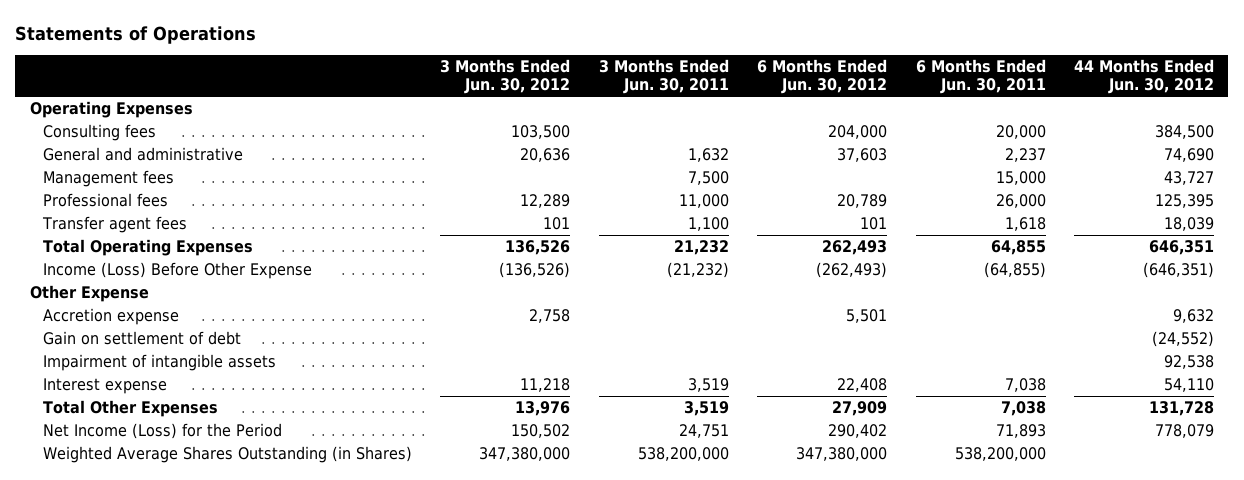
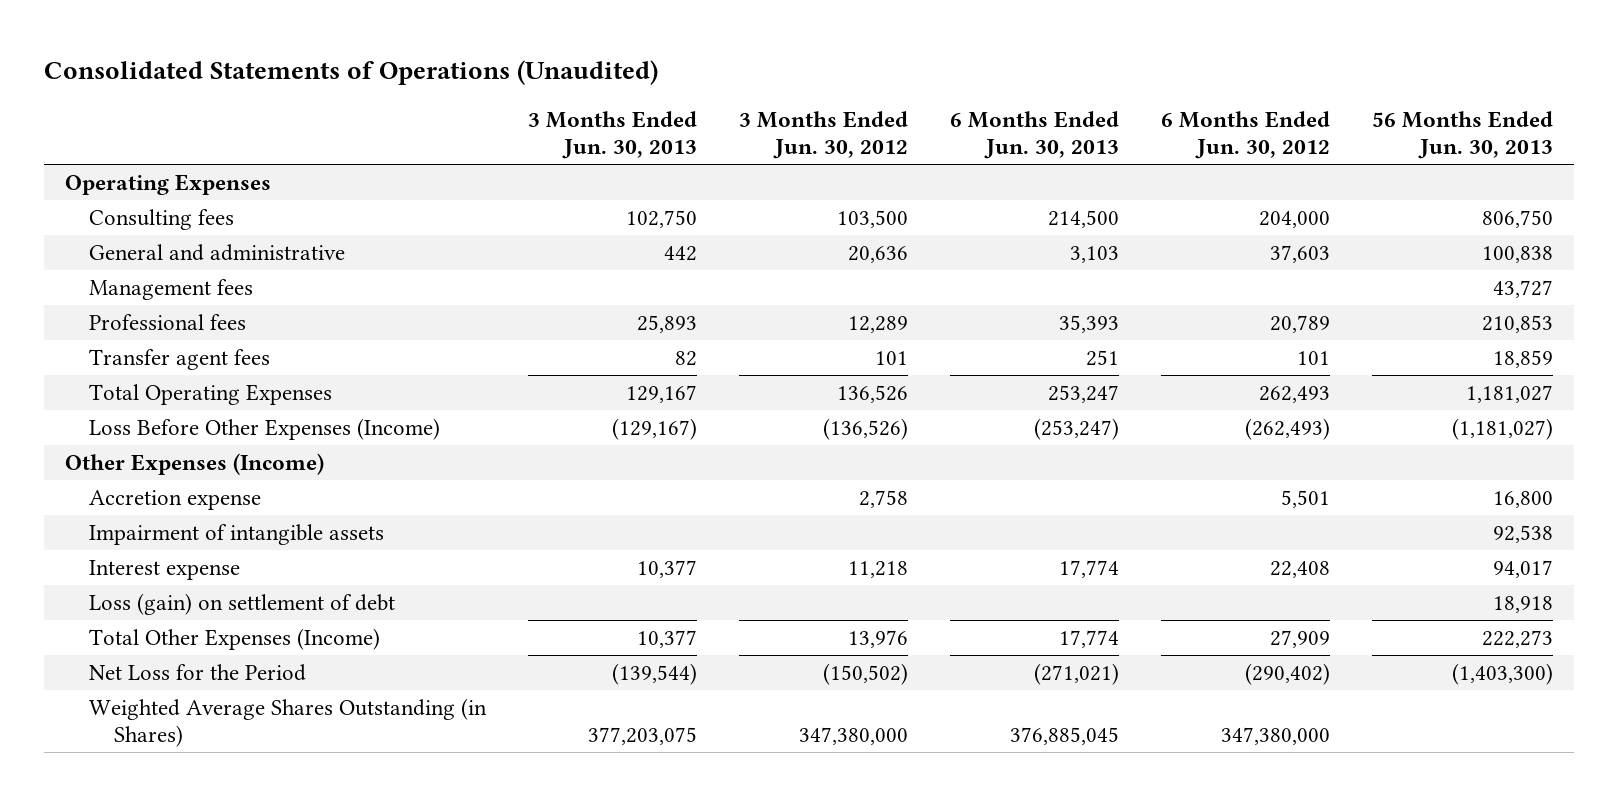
- Statements of Operations
+ Consolidated Statements of Operations (Unaudited)
- | 3 Months Ended Jun. 30, 2012 | 3 Months Ended Jun. 30, 2011 | 6 Months Ended Jun. 30, 2012 | 6 Months Ended Jun. 30, 2011 | 44 Months Ended Jun. 30, 2012
+ | 3 Months Ended Jun. 30, 2013 | 3 Months Ended Jun. 30, 2012 | 6 Months Ended Jun. 30, 2013 | 6 Months Ended Jun. 30, 2012 | 56 Months Ended Jun. 30, 2013
- Income (Loss) Before Other Expense | (136,526) | (21,232) | (262,493) | (64,855) | (646,351)
- Other Expense
+ Loss Before Other Expenses (Income) | (129,167) | (136,526) | (253,247) | (262,493) | (1,181,027)
+ Other Expenses (Income)
- Gain on settlement of debt | | | | | (24,552)
- Total Other Expenses | 13,976 | 3,519 | 27,909 | 7,038 | 131,728
- Net Income (Loss) for the Period | 150,502 | 24,751 | 290,402 | 71,893 | 778,079
+ Loss (gain) on settlement of debt | | | | | 18,918
+ Total Other Expenses (Income) | 10,377 | 13,976 | 17,774 | 27,909 | 222,273
+ Net Loss for the Period | (139,544) | (150,502) | (271,021) | (290,402) | (1,403,300)

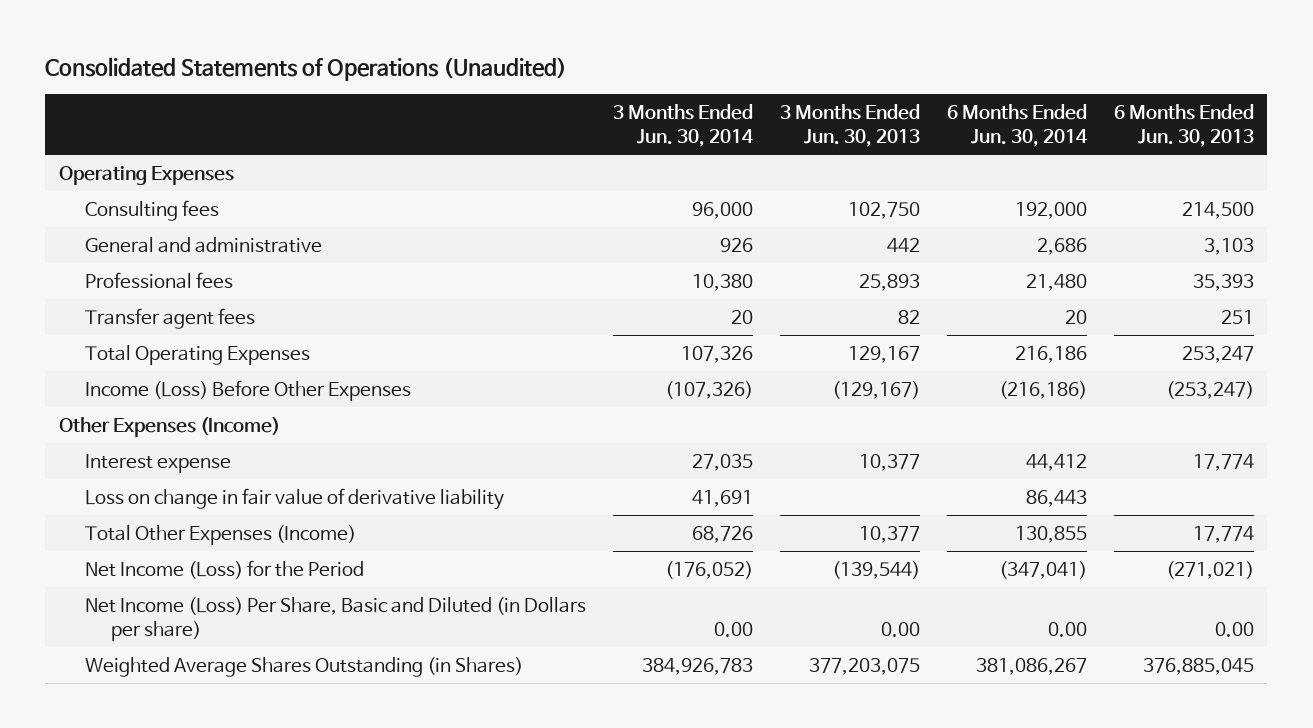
- | 3 Months Ended Jun. 30, 2013 | 3 Months Ended Jun. 30, 2012 | 6 Months Ended Jun. 30, 2013 | 6 Months Ended Jun. 30, 2012 | 56 Months Ended Jun. 30, 2013
+ | 3 Months Ended Jun. 30, 2014 | 3 Months Ended Jun. 30, 2013 | 6 Months Ended Jun. 30, 2014 | 6 Months Ended Jun. 30, 2013
- Management fees | | | | | 43,727
- Loss Before Other Expenses (Income) | (129,167) | (136,526) | (253,247) | (262,493) | (1,181,027)
+ Income (Loss) Before Other Expenses | (107,326) | (129,167) | (216,186) | (253,247)
- Accretion expense | | 2,758 | | 5,501 | 16,800
- Impairment of intangible assets | | | | | 92,538
- Loss (gain) on settlement of debt | | | | | 18,918
+ Loss on change in fair value of derivative liability | 41,691 | | 86,443 |
- Net Loss for the Period | (139,544) | (150,502) | (271,021) | (290,402) | (1,403,300)
+ Net Income (Loss) for the Period | (176,052) | (139,544) | (347,041) | (271,021)
+ Net Income (Loss) Per Share, Basic and Diluted (in Dollars per share) | 0.00 | 0.00 | 0.00 | 0.00

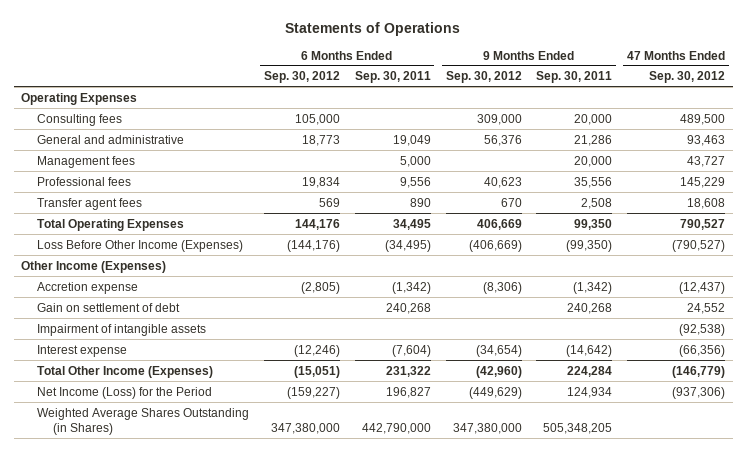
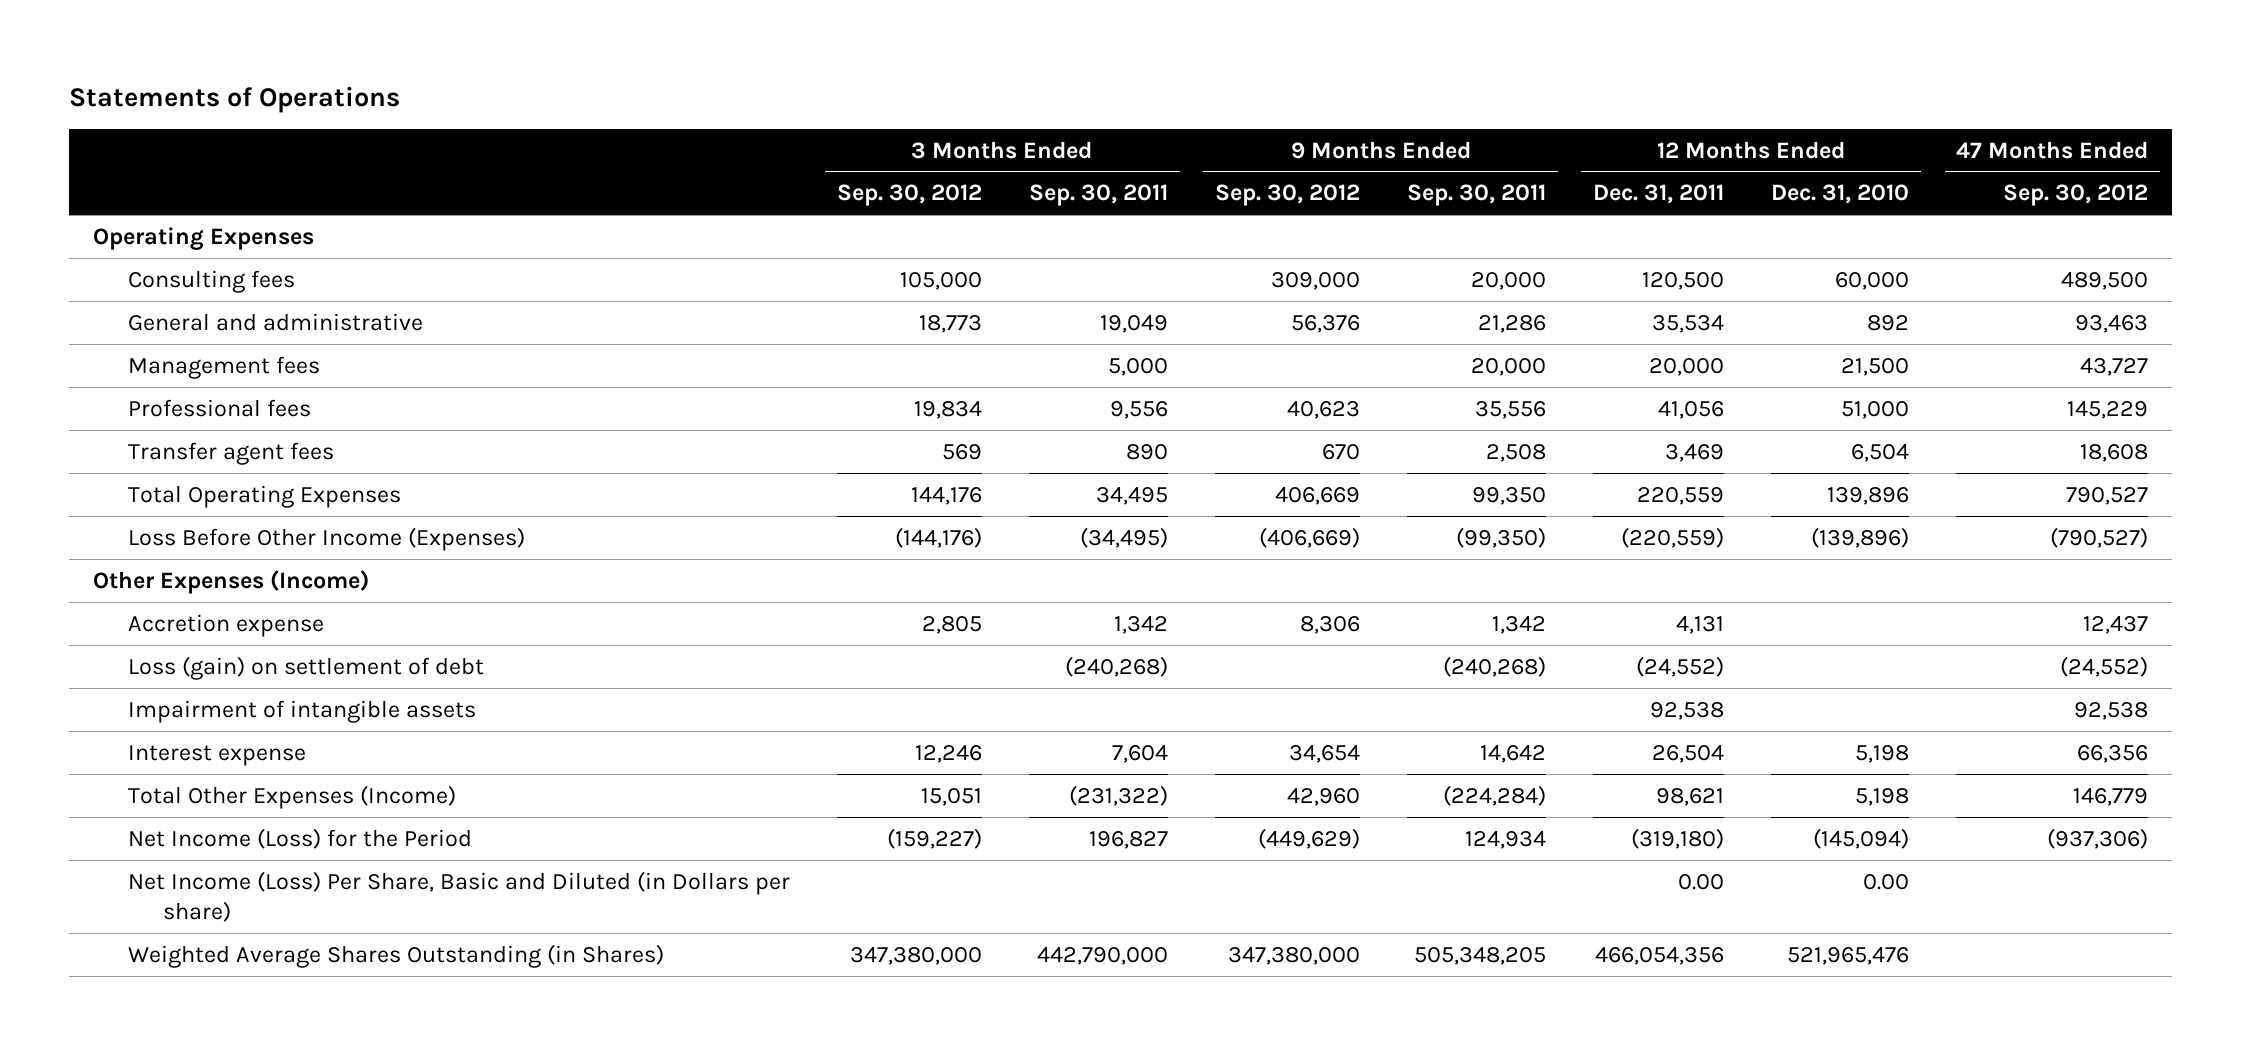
- | 6 Months Ended Sep. 30, 2012 | 6 Months Ended Sep. 30, 2011 | 9 Months Ended Sep. 30, 2012 | 9 Months Ended Sep. 30, 2011 | 47 Months Ended Sep. 30, 2012
+ | 3 Months Ended Sep. 30, 2012 | 3 Months Ended Sep. 30, 2011 | 9 Months Ended Sep. 30, 2012 | 9 Months Ended Sep. 30, 2011 | 12 Months Ended Dec. 31, 2011 | 12 Months Ended Dec. 31, 2010 | 47 Months Ended Sep. 30, 2012
- Other Income (Expenses)
- Accretion expense | (2,805) | (1,342) | (8,306) | (1,342) | (12,437)
- Gain on settlement of debt | | 240,268 | | 240,268 | 24,552
- Impairment of intangible assets | | | | | (92,538)
- Interest expense | (12,246) | (7,604) | (34,654) | (14,642) | (66,356)
- Total Other Income (Expenses) | (15,051) | 231,322 | (42,960) | 224,284 | (146,779)
+ Other Expenses (Income)
+ Accretion expense | 2,805 | 1,342 | 8,306 | 1,342 | 4,131 | | 12,437
+ Loss (gain) on settlement of debt | | (240,268) | | (240,268) | (24,552) | | (24,552)
+ Impairment of intangible assets | | | | | 92,538 | | 92,538
+ Interest expense | 12,246 | 7,604 | 34,654 | 14,642 | 26,504 | 5,198 | 66,356
+ Total Other Expenses (Income) | 15,051 | (231,322) | 42,960 | (224,284) | 98,621 | 5,198 | 146,779
+ Net Income (Loss) Per Share, Basic and Diluted (in Dollars per share) | | | | | 0.00 | 0.00 |

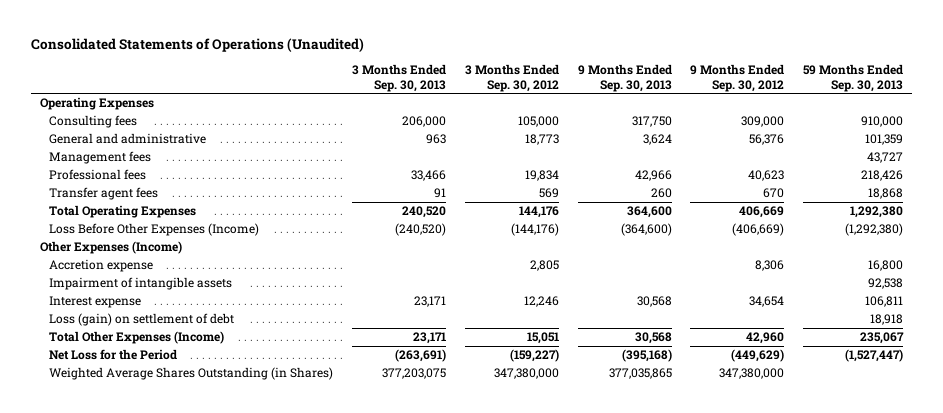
- Statements of Operations
+ Consolidated Statements of Operations (Unaudited)
- | 3 Months Ended Sep. 30, 2012 | 3 Months Ended Sep. 30, 2011 | 9 Months Ended Sep. 30, 2012 | 9 Months Ended Sep. 30, 2011 | 12 Months Ended Dec. 31, 2011 | 12 Months Ended Dec. 31, 2010 | 47 Months Ended Sep. 30, 2012
+ | 3 Months Ended Sep. 30, 2013 | 3 Months Ended Sep. 30, 2012 | 9 Months Ended Sep. 30, 2013 | 9 Months Ended Sep. 30, 2012 | 59 Months Ended Sep. 30, 2013
- Loss Before Other Income (Expenses) | (144,176) | (34,495) | (406,669) | (99,350) | (220,559) | (139,896) | (790,527)
+ Loss Before Other Expenses (Income) | (240,520) | (144,176) | (364,600) | (406,669) | (1,292,380)
moved down: Loss (gain) on settlement of debt | | | | | 18,918
- Net Income (Loss) for the Period | (159,227) | 196,827 | (449,629) | 124,934 | (319,180) | (145,094) | (937,306)
- Net Income (Loss) Per Share, Basic and Diluted (in Dollars per share) | | | | | 0.00 | 0.00 |
+ Net Loss for the Period | (263,691) | (159,227) | (395,168) | (449,629) | (1,527,447)

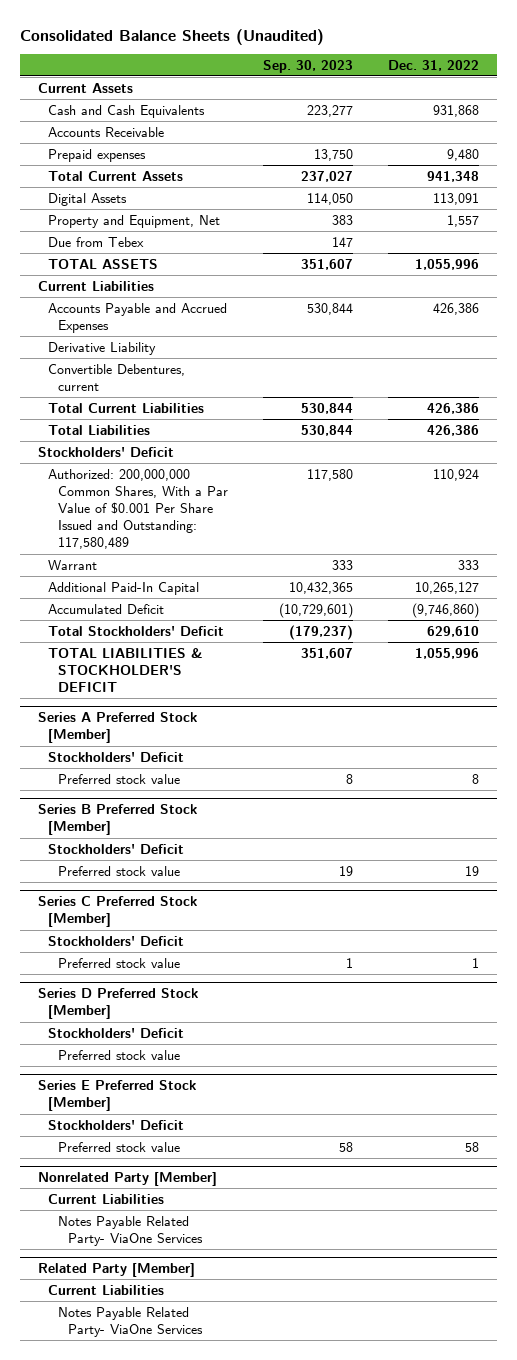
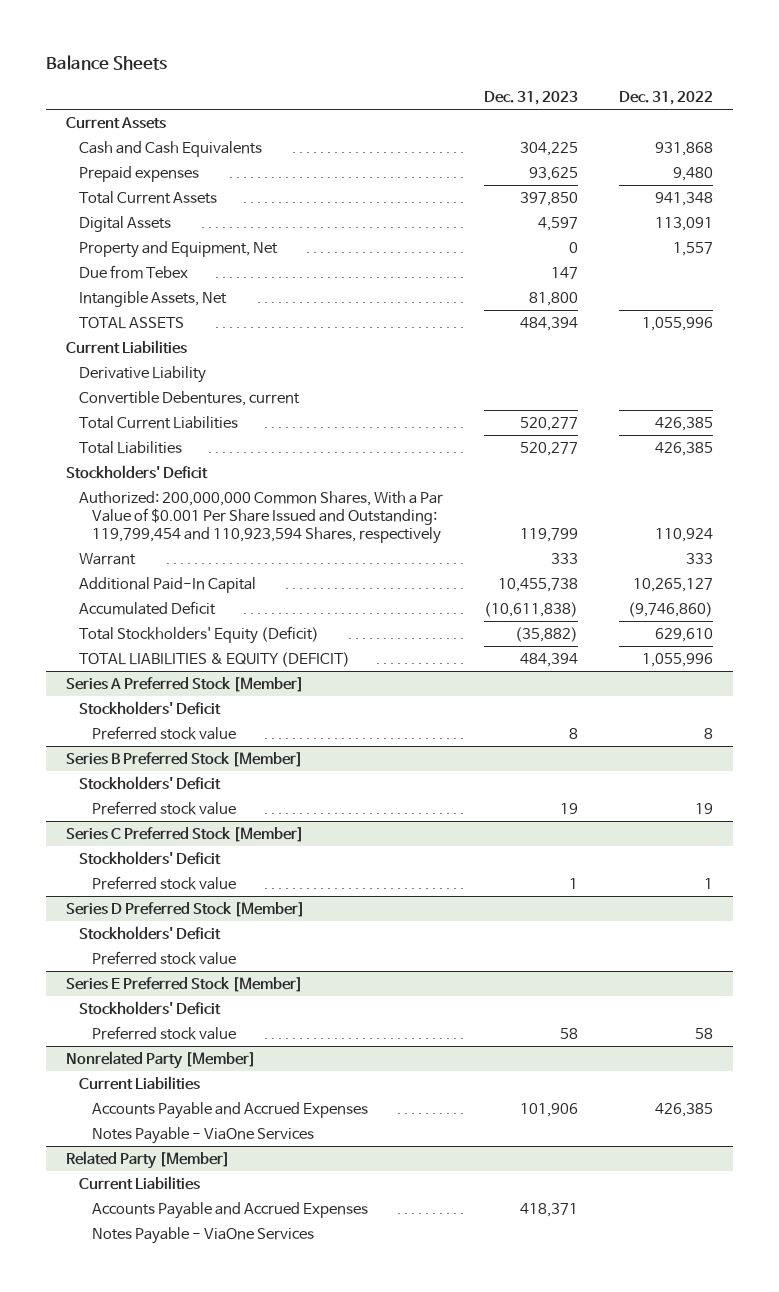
- Consolidated Balance Sheets (Unaudited)
+ Balance Sheets
- | Sep. 30, 2023 | Dec. 31, 2022
+ | Dec. 31, 2023 | Dec. 31, 2022
- Accounts Receivable
+ Intangible Assets, Net | 81,800 |
- Accounts Payable and Accrued Expenses | 530,844 | 426,386
- Total Current Liabilities | 530,844 | 426,386
- Total Liabilities | 530,844 | 426,386
+ Total Current Liabilities | 520,277 | 426,385
+ Total Liabilities | 520,277 | 426,385
- Authorized: 200,000,000 Common Shares, With a Par Value of $0.001 Per Share Issued and Outstanding: 117,580,489 | 117,580 | 110,924
+ Authorized: 200,000,000 Common Shares, With a Par Value of $0.001 Per Share Issued and Outstanding: 119,799,454 and 110,923,594 Shares, respectively | 119,799 | 110,924
- Total Stockholders' Deficit | (179,237) | 629,610
- TOTAL LIABILITIES & STOCKHOLDER'S DEFICIT | 351,607 | 1,055,996
+ Total Stockholders' Equity (Deficit) | (35,882) | 629,610
+ TOTAL LIABILITIES & EQUITY (DEFICIT) | 484,394 | 1,055,996
@ Nonrelated Party [Member]
- Notes Payable Related Party- ViaOne Services
+ Accounts Payable and Accrued Expenses | 101,906 | 426,385
+ Notes Payable - ViaOne Services
@ Related Party [Member]
- Notes Payable Related Party- ViaOne Services
+ Accounts Payable and Accrued Expenses | 418,371 |
+ Notes Payable - ViaOne Services

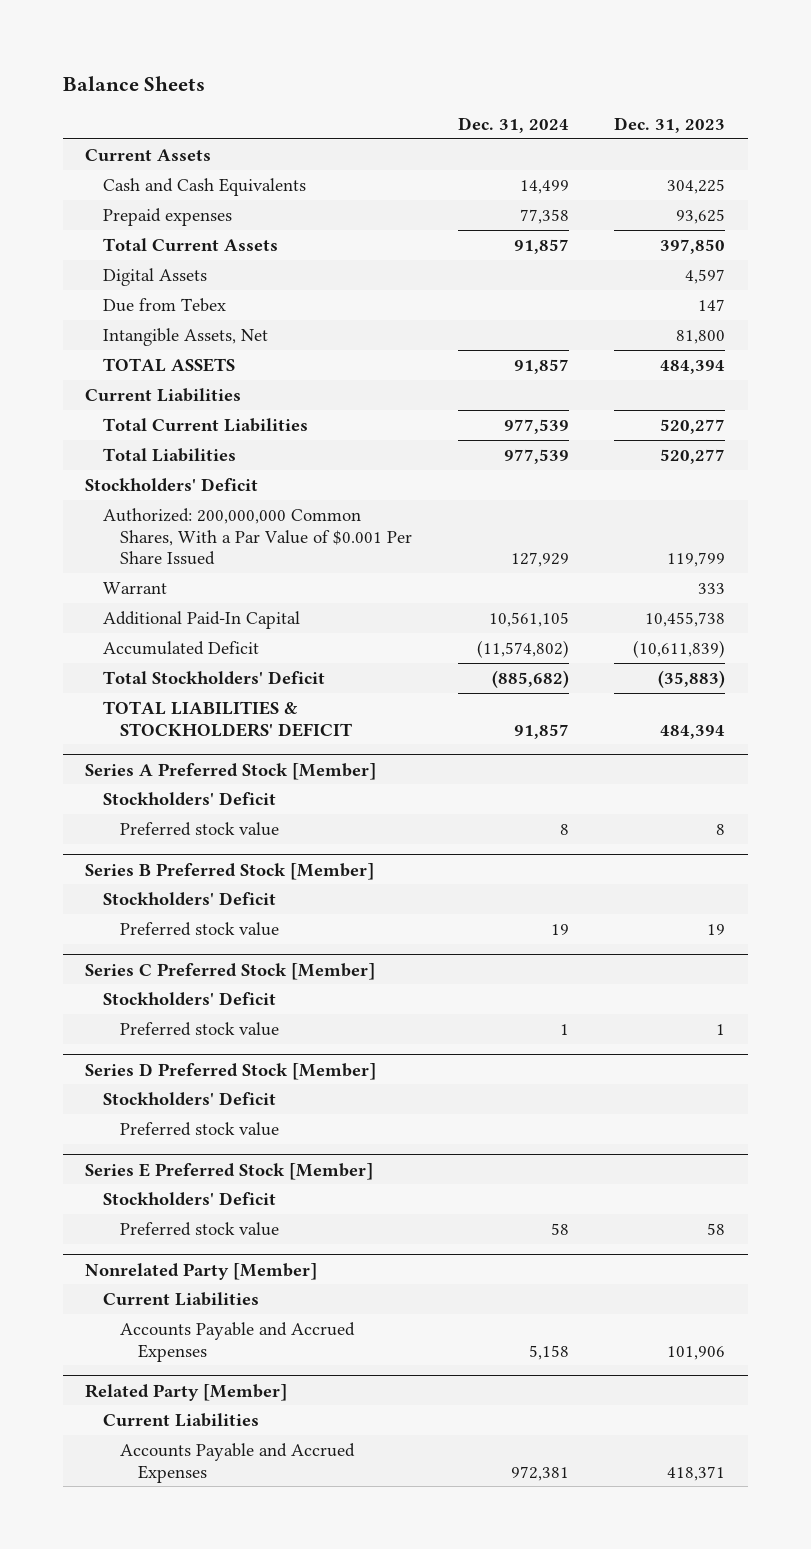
- | Dec. 31, 2023 | Dec. 31, 2022
+ | Dec. 31, 2024 | Dec. 31, 2023
- Property and Equipment, Net | 0 | 1,557
- Derivative Liability
- Convertible Debentures, current
- Authorized: 200,000,000 Common Shares, With a Par Value of $0.001 Per Share Issued and Outstanding: 119,799,454 and 110,923,594 Shares, respectively | 119,799 | 110,924
+ Authorized: 200,000,000 Common Shares, With a Par Value of $0.001 Per Share Issued | 127,929 | 119,799
- Accumulated Deficit | (10,611,838) | (9,746,860)
- Total Stockholders' Equity (Deficit) | (35,882) | 629,610
- TOTAL LIABILITIES & EQUITY (DEFICIT) | 484,394 | 1,055,996
+ Accumulated Deficit | (11,574,802) | (10,611,839)
+ Total Stockholders' Deficit | (885,682) | (35,883)
+ TOTAL LIABILITIES & STOCKHOLDERS' DEFICIT | 91,857 | 484,394
@ Nonrelated Party [Member]
- Notes Payable - ViaOne Services
@ Related Party [Member]
- Notes Payable - ViaOne Services

